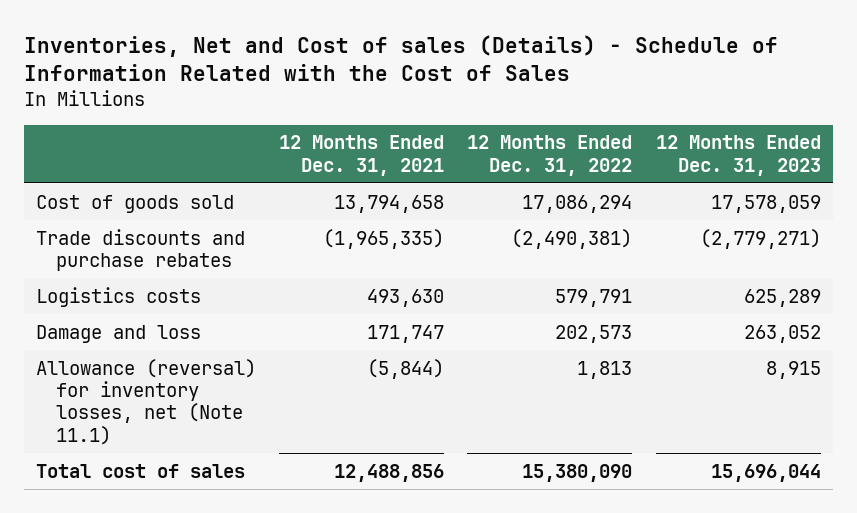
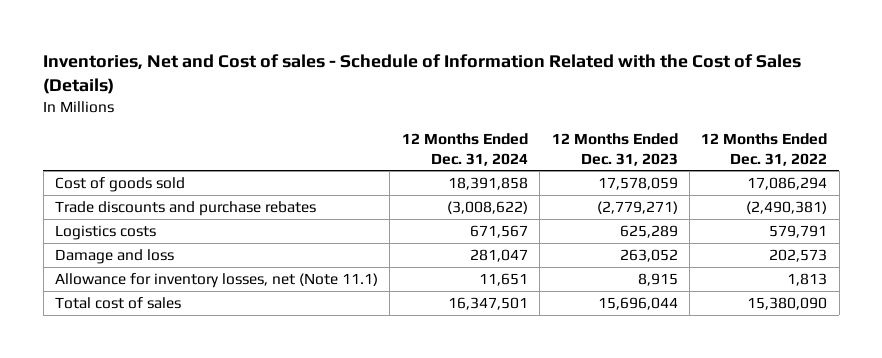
- Inventories, Net and Cost of sales (Details) - Schedule of Information Related with the Cost of Sales
+ Inventories, Net and Cost of sales - Schedule of Information Related with the Cost of Sales (Details)
- | 12 Months Ended Dec. 31, 2021 | 12 Months Ended Dec. 31, 2022 | 12 Months Ended Dec. 31, 2023
+ | 12 Months Ended Dec. 31, 2024 | 12 Months Ended Dec. 31, 2023 | 12 Months Ended Dec. 31, 2022
- Allowance (reversal) for inventory losses, net (Note 11.1) | (5,844) | 1,813 | 8,915
+ Allowance for inventory losses, net (Note 11.1) | 11,651 | 8,915 | 1,813

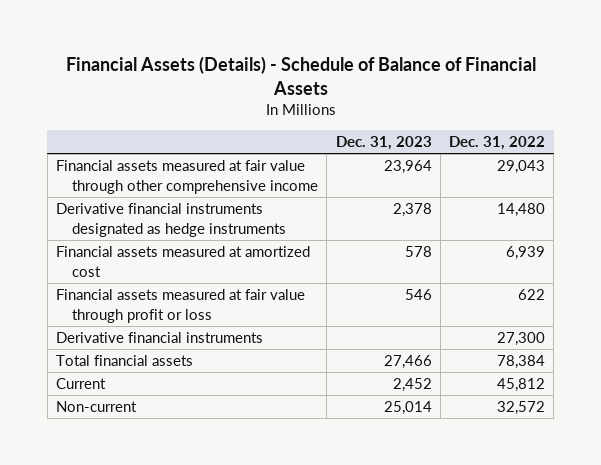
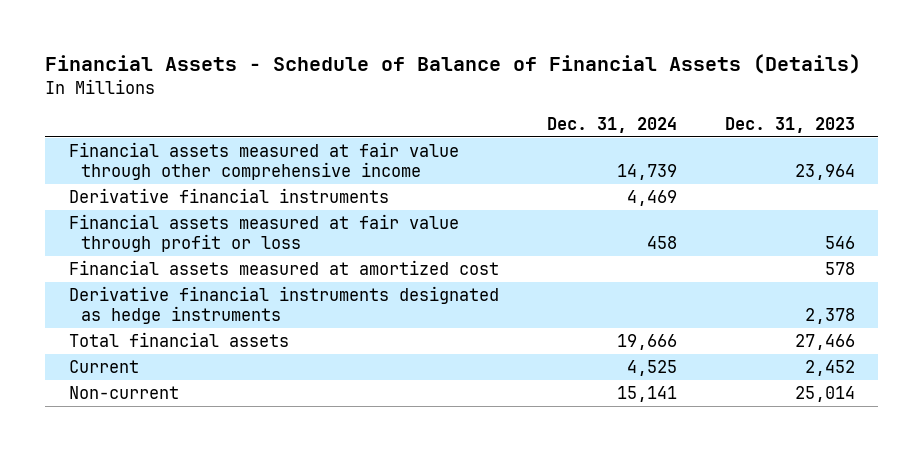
- Financial Assets (Details) - Schedule of Balance of Financial Assets
+ Financial Assets - Schedule of Balance of Financial Assets (Details)
- | Dec. 31, 2023 | Dec. 31, 2022
+ | Dec. 31, 2024 | Dec. 31, 2023
moved down: Financial assets measured at fair value through profit or loss | 458 | 546
moved down: Financial assets measured at amortized cost | | 578
moved down: Derivative financial instruments designated as hedge instruments | | 2,378

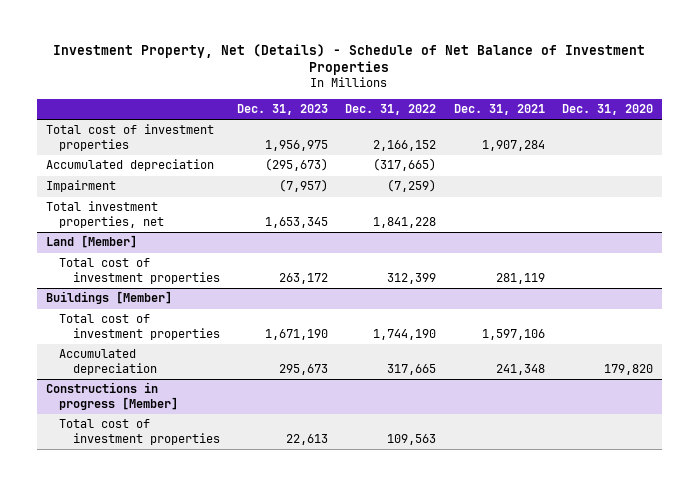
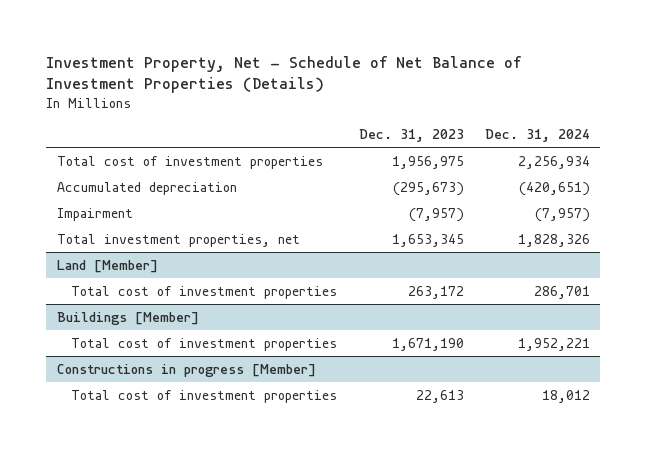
- Investment Property, Net (Details) - Schedule of Net Balance of Investment Properties
+ Investment Property, Net - Schedule of Net Balance of Investment Properties (Details)
- | Dec. 31, 2023 | Dec. 31, 2022 | Dec. 31, 2021 | Dec. 31, 2020
+ | Dec. 31, 2023 | Dec. 31, 2024
@ Buildings [Member]
- Accumulated depreciation | 295,673 | 317,665 | 241,348 | 179,820

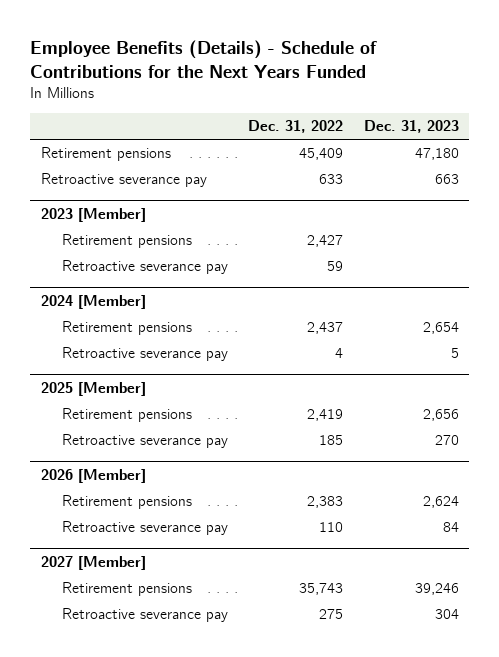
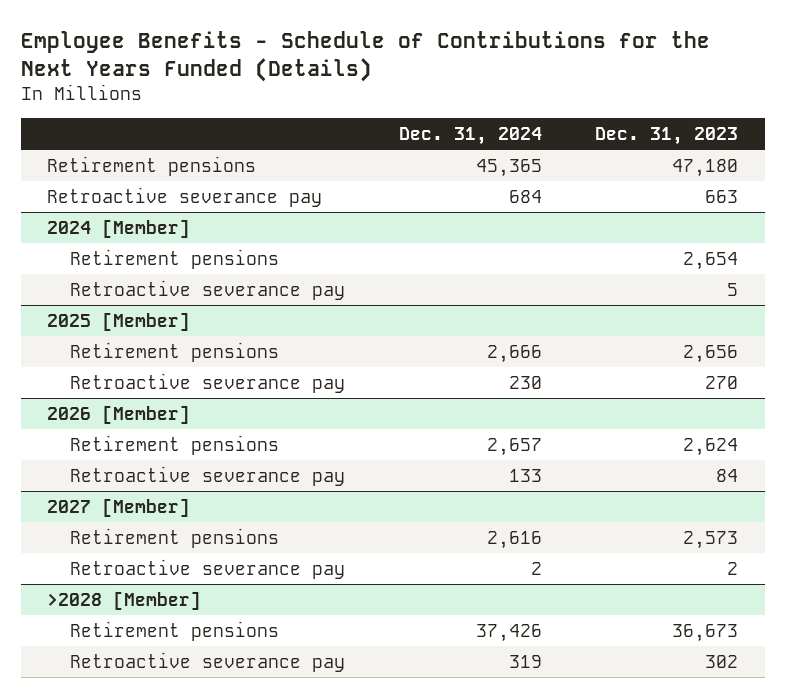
- Employee Benefits (Details) - Schedule of Contributions for the Next Years Funded
+ Employee Benefits - Schedule of Contributions for the Next Years Funded (Details)
- | Dec. 31, 2022 | Dec. 31, 2023
+ | Dec. 31, 2024 | Dec. 31, 2023
- 2023 [Member]
- Retirement pensions | 2,427 |
- Retroactive severance pay | 59 |
@ 2027 [Member]
- Retirement pensions | 35,743 | 39,246
- Retroactive severance pay | 275 | 304
+ Retirement pensions | 2,616 | 2,573
+ Retroactive severance pay | 2 | 2
+ >2028 [Member]
+ Retirement pensions | 37,426 | 36,673
+ Retroactive severance pay | 319 | 302

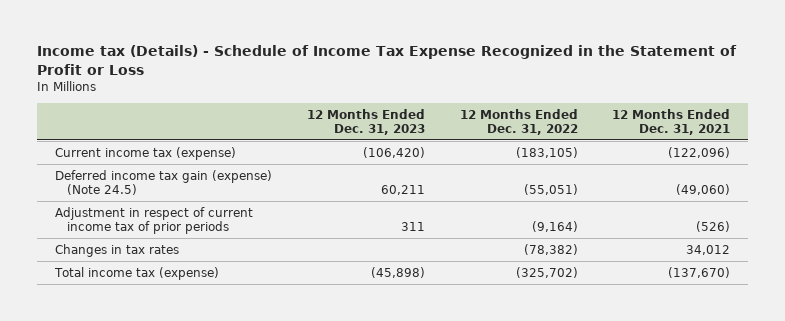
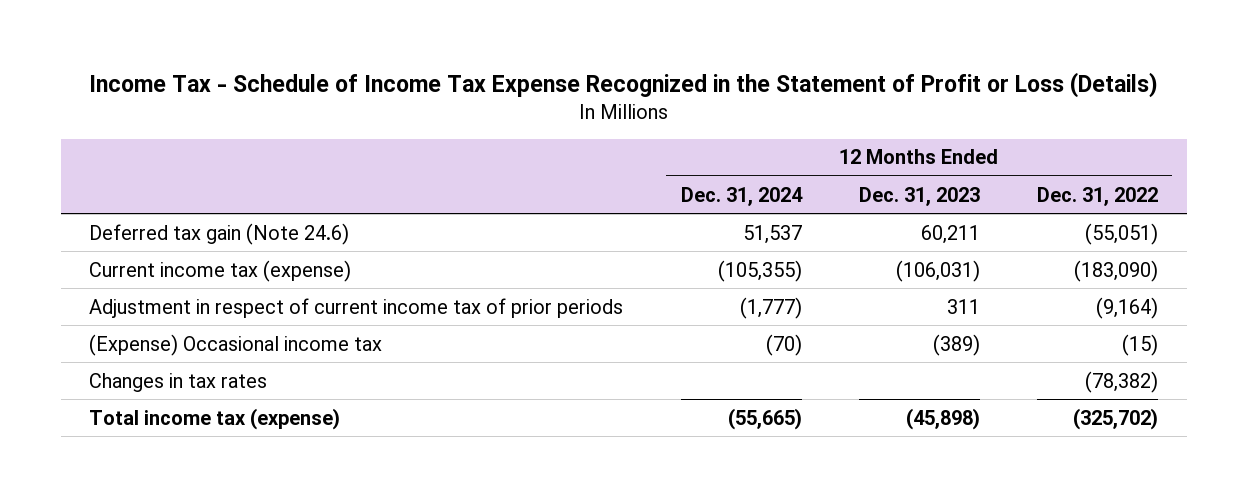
- Income tax (Details) - Schedule of Income Tax Expense Recognized in the Statement of Profit or Loss
+ Income Tax - Schedule of Income Tax Expense Recognized in the Statement of Profit or Loss (Details)
- | 12 Months Ended Dec. 31, 2023 | 12 Months Ended Dec. 31, 2022 | 12 Months Ended Dec. 31, 2021
+ | 12 Months Ended Dec. 31, 2024 | 12 Months Ended Dec. 31, 2023 | 12 Months Ended Dec. 31, 2022
- Current income tax (expense) | (106,420) | (183,105) | (122,096)
- Deferred income tax gain (expense) (Note 24.5) | 60,211 | (55,051) | (49,060)
+ Deferred tax gain (Note 24.6) | 51,537 | 60,211 | (55,051)
+ Current income tax (expense) | (105,355) | (106,031) | (183,090)
+ (Expense) Occasional income tax | (70) | (389) | (15)

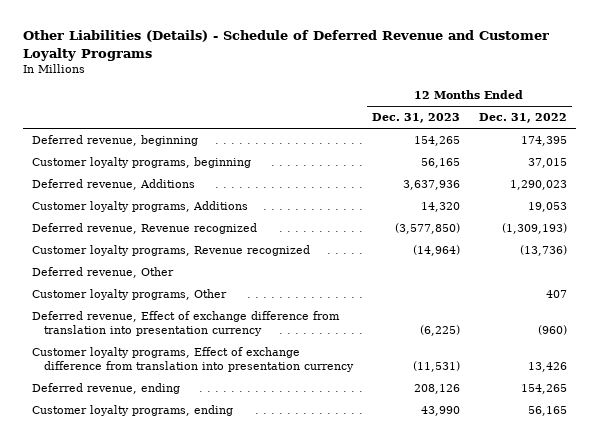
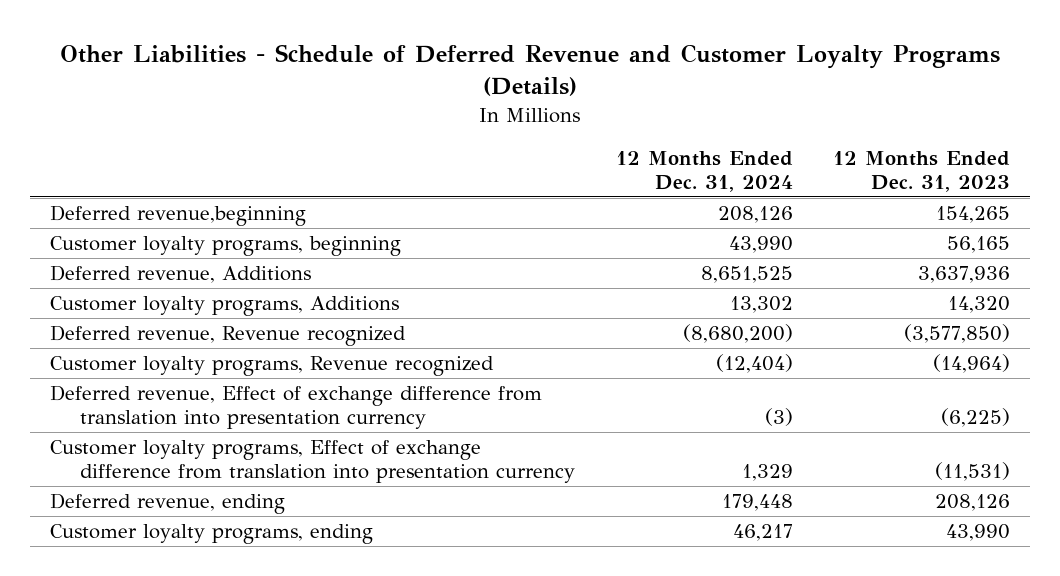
- Other Liabilities (Details) - Schedule of Deferred Revenue and Customer Loyalty Programs
+ Other Liabilities - Schedule of Deferred Revenue and Customer Loyalty Programs (Details)
- | 12 Months Ended Dec. 31, 2023 | 12 Months Ended Dec. 31, 2022
+ | 12 Months Ended Dec. 31, 2024 | 12 Months Ended Dec. 31, 2023
- Deferred revenue, beginning | 154,265 | 174,395
+ Deferred revenue,beginning | 208,126 | 154,265
- Deferred revenue, Other
- Customer loyalty programs, Other | | 407

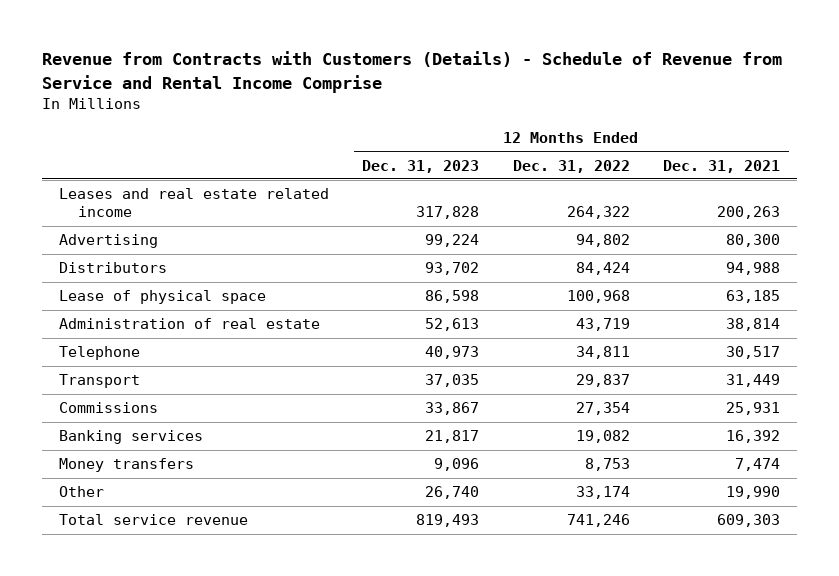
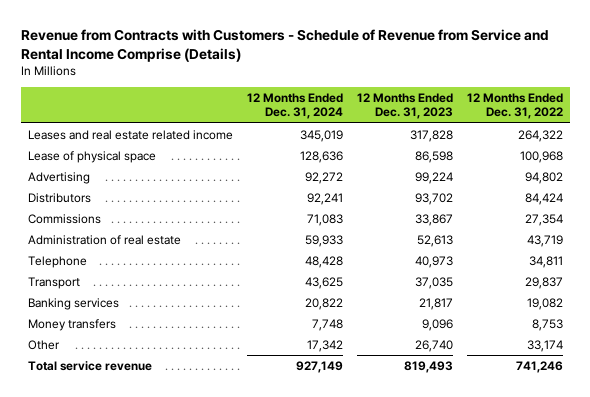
- Revenue from Contracts with Customers (Details) - Schedule of Revenue from Service and Rental Income Comprise
+ Revenue from Contracts with Customers - Schedule of Revenue from Service and Rental Income Comprise (Details)
- | 12 Months Ended Dec. 31, 2023 | 12 Months Ended Dec. 31, 2022 | 12 Months Ended Dec. 31, 2021
+ | 12 Months Ended Dec. 31, 2024 | 12 Months Ended Dec. 31, 2023 | 12 Months Ended Dec. 31, 2022
moved up: Lease of physical space | 128,636 | 86,598 | 100,968
moved up: Commissions | 71,083 | 33,867 | 27,354

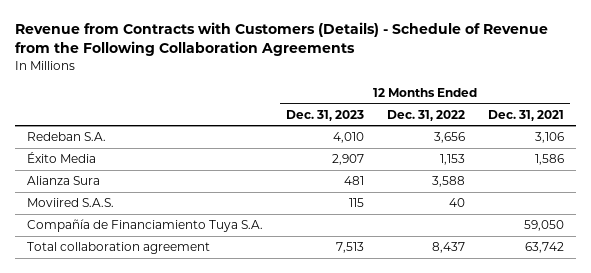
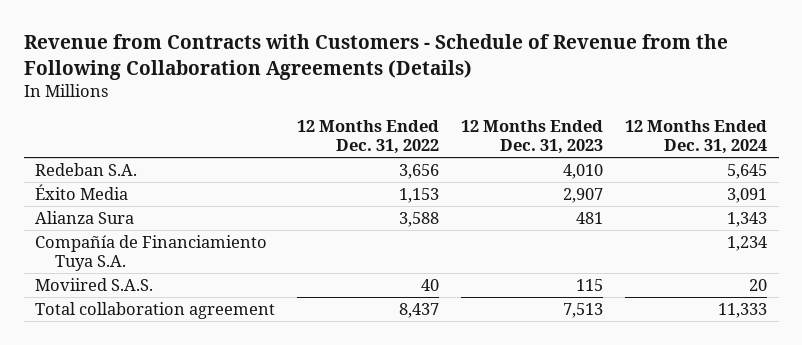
- Revenue from Contracts with Customers (Details) - Schedule of Revenue from the Following Collaboration Agreements
+ Revenue from Contracts with Customers - Schedule of Revenue from the Following Collaboration Agreements (Details)
- | 12 Months Ended Dec. 31, 2023 | 12 Months Ended Dec. 31, 2022 | 12 Months Ended Dec. 31, 2021
+ | 12 Months Ended Dec. 31, 2022 | 12 Months Ended Dec. 31, 2023 | 12 Months Ended Dec. 31, 2024
moved down: Moviired S.A.S. | 40 | 115 | 20

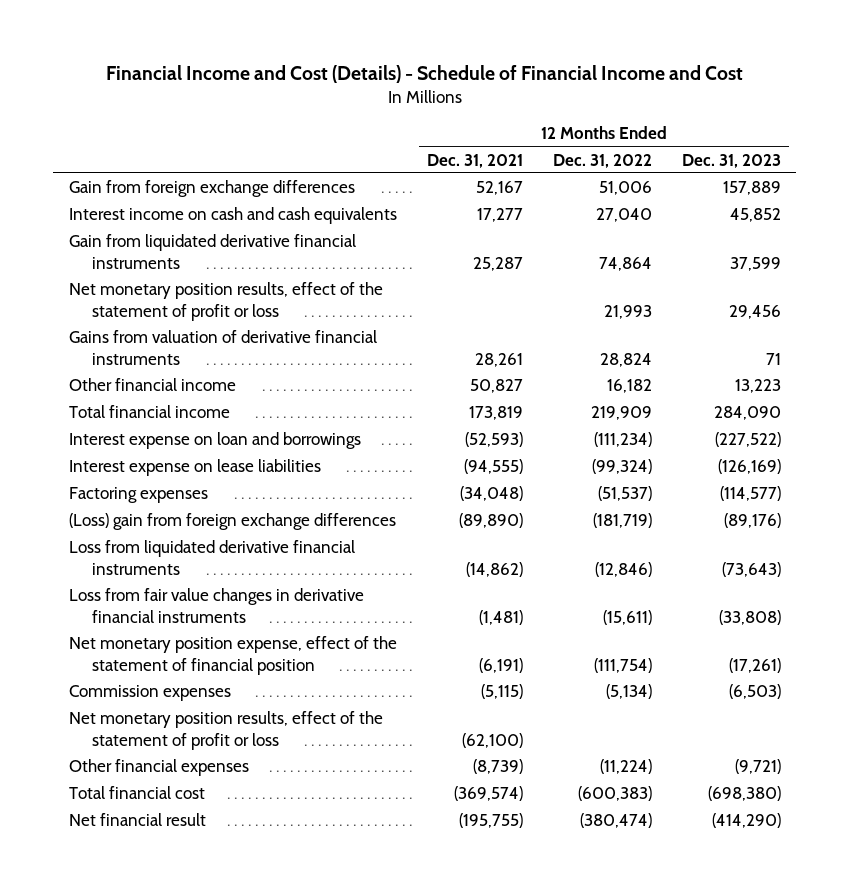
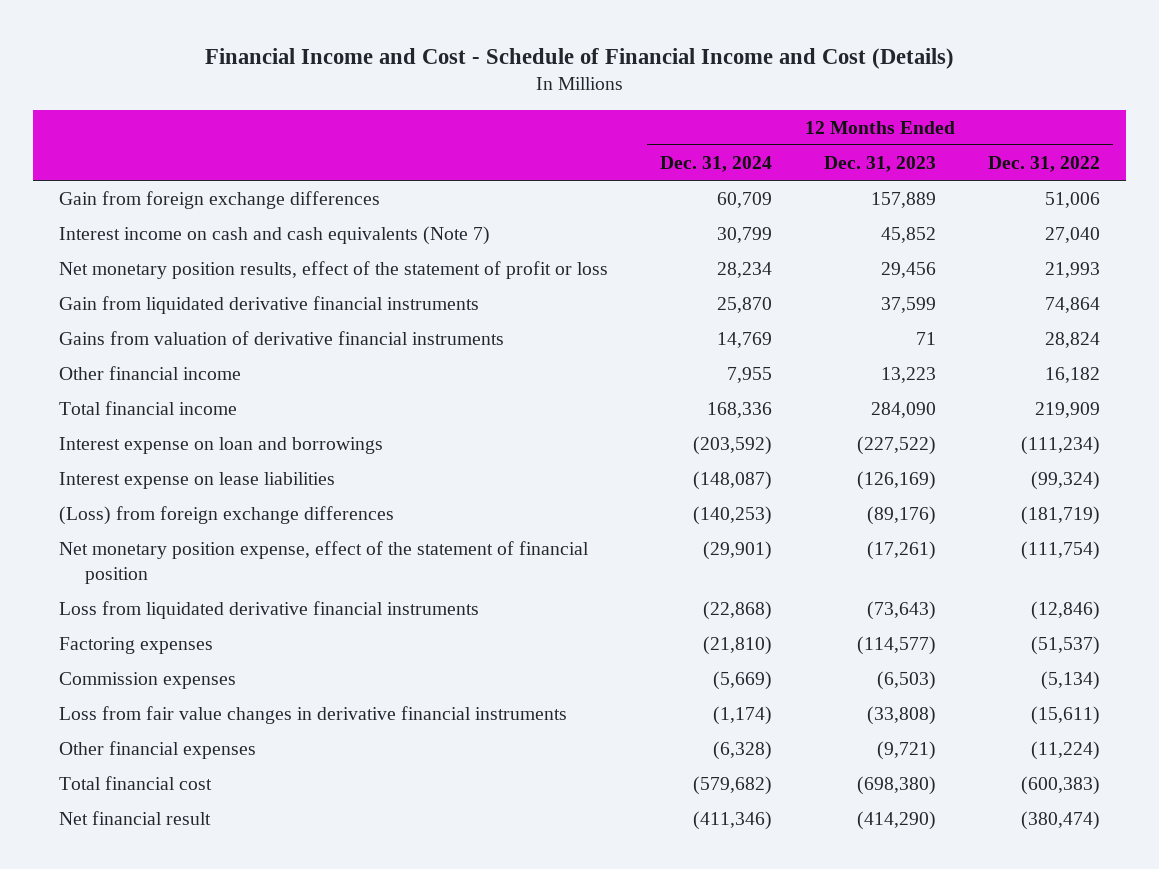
- Financial Income and Cost (Details) - Schedule of Financial Income and Cost
+ Financial Income and Cost - Schedule of Financial Income and Cost (Details)
- | 12 Months Ended Dec. 31, 2021 | 12 Months Ended Dec. 31, 2022 | 12 Months Ended Dec. 31, 2023
+ | 12 Months Ended Dec. 31, 2024 | 12 Months Ended Dec. 31, 2023 | 12 Months Ended Dec. 31, 2022
- Interest income on cash and cash equivalents | 17,277 | 27,040 | 45,852
+ Interest income on cash and cash equivalents (Note 7) | 30,799 | 45,852 | 27,040
moved down: Gain from liquidated derivative financial instruments | 25,870 | 37,599 | 74,864
- (Loss) gain from foreign exchange differences | (89,890) | (181,719) | (89,176)
+ (Loss) from foreign exchange differences | (140,253) | (89,176) | (181,719)
moved down: Loss from liquidated derivative financial instruments | (22,868) | (73,643) | (12,846)
moved down: Factoring expenses | (21,810) | (114,577) | (51,537)
- Net monetary position results, effect of the statement of profit or loss | (62,100) | |
moved down: Loss from fair value changes in derivative financial instruments | (1,174) | (33,808) | (15,611)

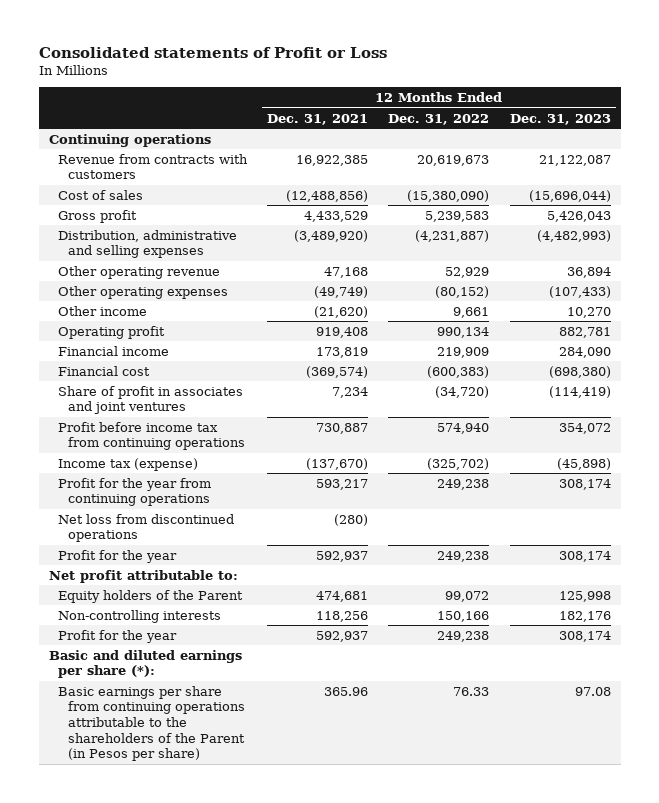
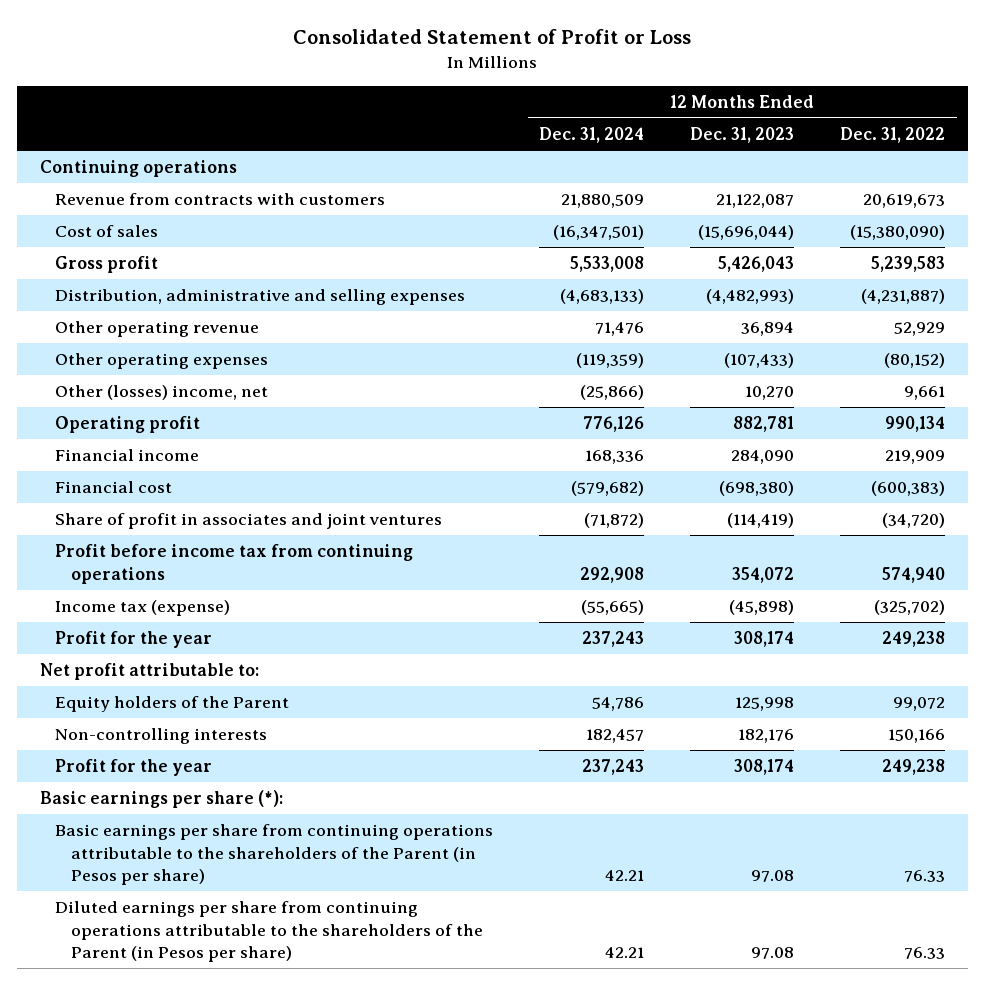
- Consolidated statements of Profit or Loss
+ Consolidated Statement of Profit or Loss
- | 12 Months Ended Dec. 31, 2021 | 12 Months Ended Dec. 31, 2022 | 12 Months Ended Dec. 31, 2023
+ | 12 Months Ended Dec. 31, 2024 | 12 Months Ended Dec. 31, 2023 | 12 Months Ended Dec. 31, 2022
- Other income | (21,620) | 9,661 | 10,270
+ Other (losses) income, net | (25,866) | 10,270 | 9,661
- Profit for the year from continuing operations | 593,217 | 249,238 | 308,174
- Net loss from discontinued operations | (280) | |
- Basic and diluted earnings per share (*):
+ Basic earnings per share (*):
+ Diluted earnings per share from continuing operations attributable to the shareholders of the Parent (in Pesos per share) | 42.21 | 97.08 | 76.33

